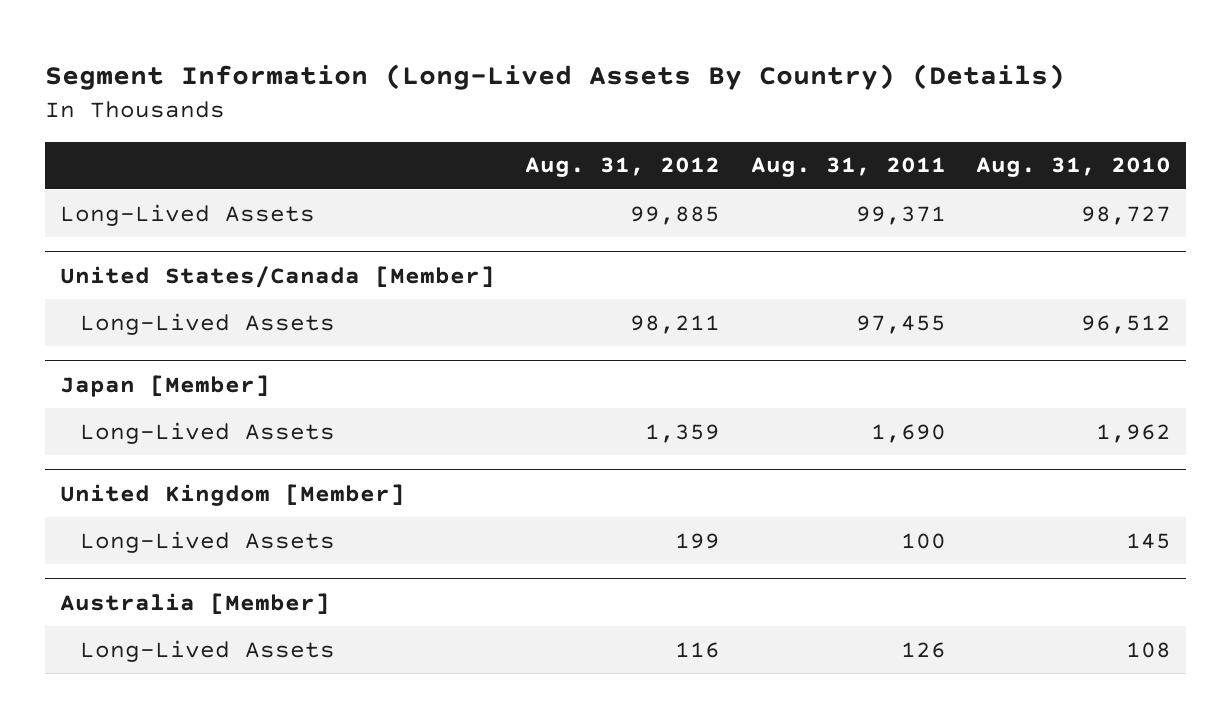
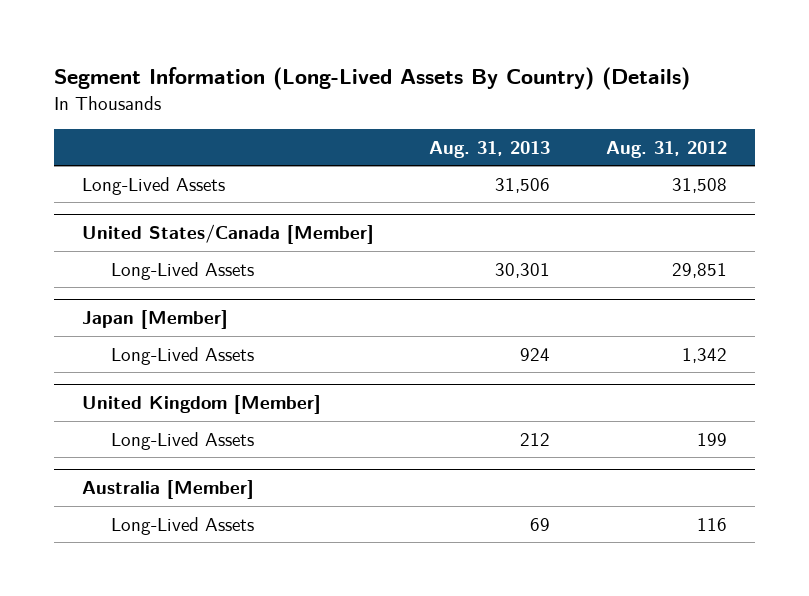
- | Aug. 31, 2012 | Aug. 31, 2011 | Aug. 31, 2010
+ | Aug. 31, 2013 | Aug. 31, 2012
- Long-Lived Assets | 99,885 | 99,371 | 98,727
+ Long-Lived Assets | 31,506 | 31,508
@ United States/Canada [Member]
- Long-Lived Assets | 98,211 | 97,455 | 96,512
+ Long-Lived Assets | 30,301 | 29,851
@ Japan [Member]
- Long-Lived Assets | 1,359 | 1,690 | 1,962
+ Long-Lived Assets | 924 | 1,342

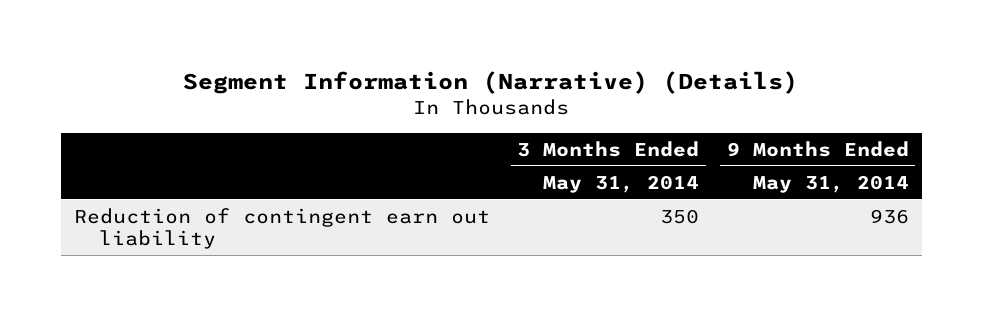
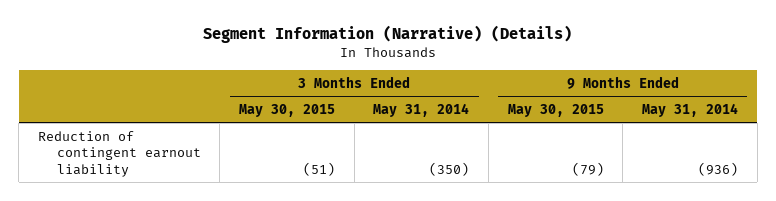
- | 3 Months Ended May 31, 2014 | 9 Months Ended May 31, 2014
+ | 3 Months Ended May 30, 2015 | 3 Months Ended May 31, 2014 | 9 Months Ended May 30, 2015 | 9 Months Ended May 31, 2014
- Reduction of contingent earn out liability | 350 | 936
+ Reduction of contingent earnout liability | (51) | (350) | (79) | (936)

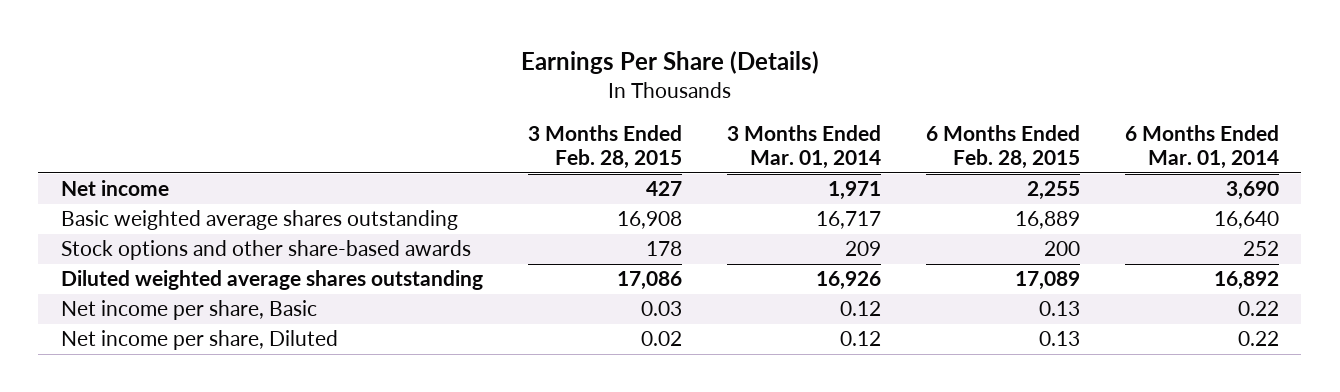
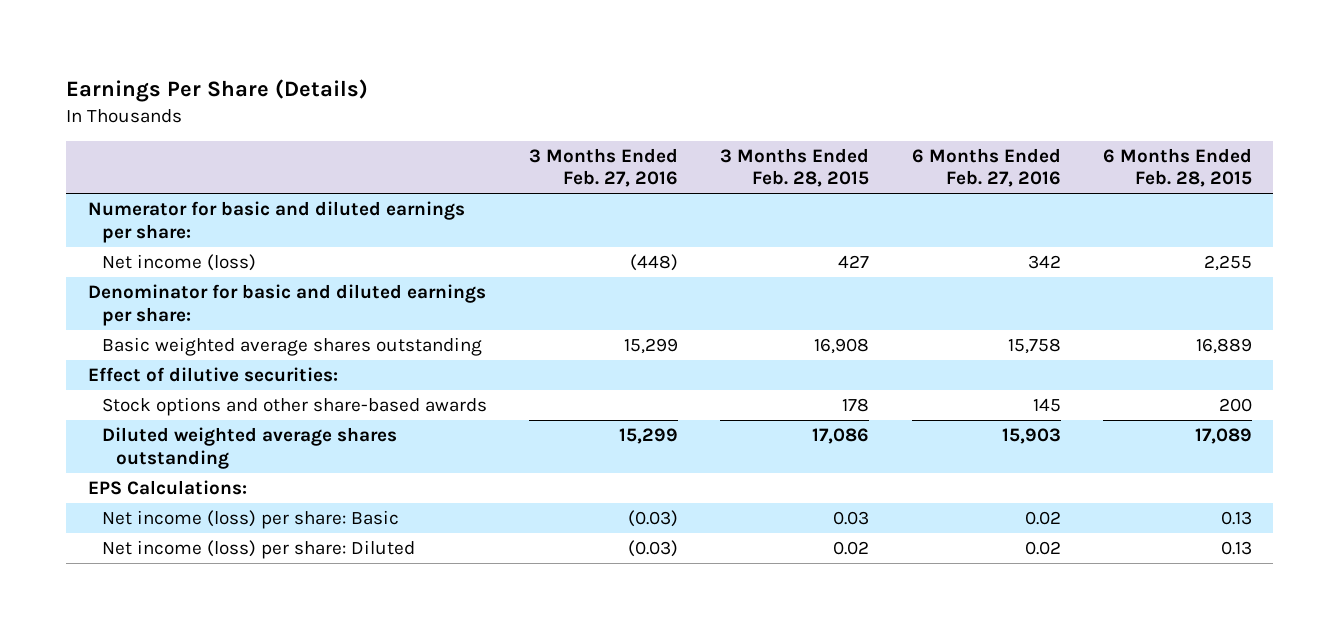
- | 3 Months Ended Feb. 28, 2015 | 3 Months Ended Mar. 01, 2014 | 6 Months Ended Feb. 28, 2015 | 6 Months Ended Mar. 01, 2014
+ | 3 Months Ended Feb. 27, 2016 | 3 Months Ended Feb. 28, 2015 | 6 Months Ended Feb. 27, 2016 | 6 Months Ended Feb. 28, 2015
- Net income | 427 | 1,971 | 2,255 | 3,690
+ Numerator for basic and diluted earnings per share:
+ Net income (loss) | (448) | 427 | 342 | 2,255
+ Denominator for basic and diluted earnings per share:
+ Effect of dilutive securities:
- Net income per share, Basic | 0.03 | 0.12 | 0.13 | 0.22
- Net income per share, Diluted | 0.02 | 0.12 | 0.13 | 0.22
+ EPS Calculations:
+ Net income (loss) per share: Basic | (0.03) | 0.03 | 0.02 | 0.13
+ Net income (loss) per share: Diluted | (0.03) | 0.02 | 0.02 | 0.13

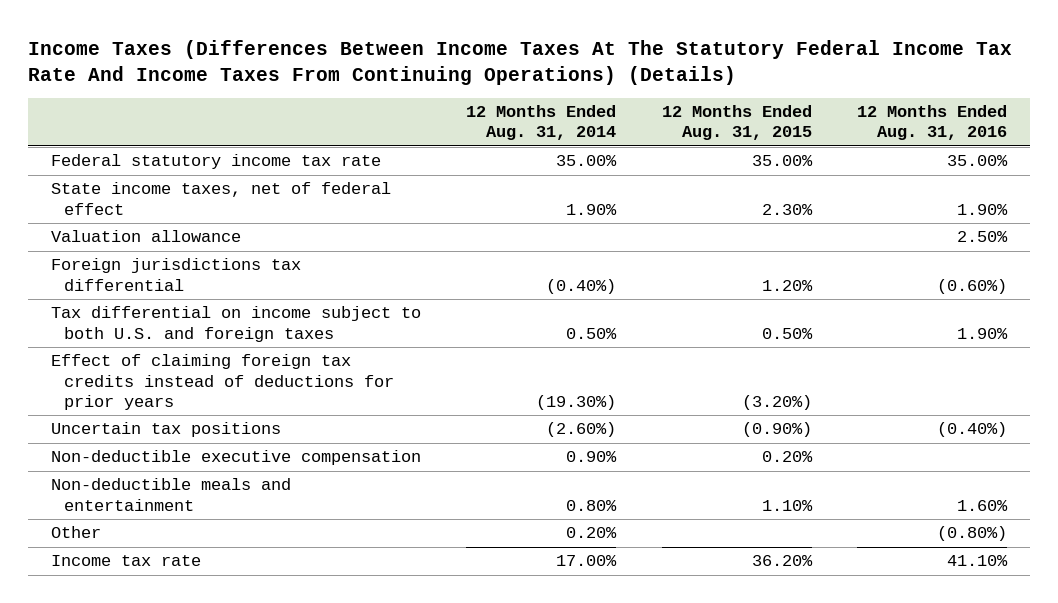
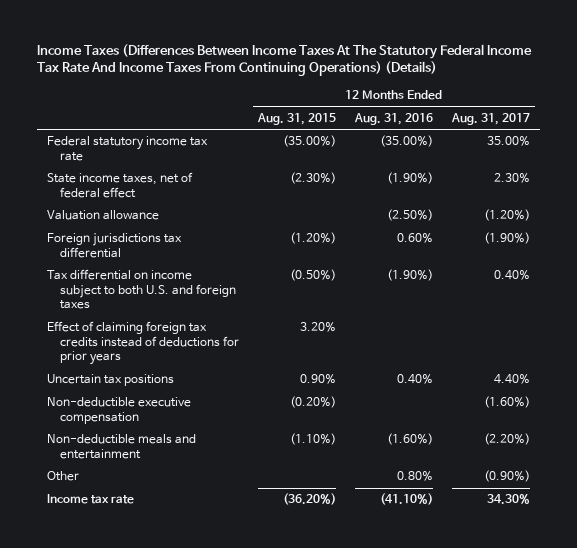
- | 12 Months Ended Aug. 31, 2014 | 12 Months Ended Aug. 31, 2015 | 12 Months Ended Aug. 31, 2016
+ | 12 Months Ended Aug. 31, 2015 | 12 Months Ended Aug. 31, 2016 | 12 Months Ended Aug. 31, 2017
- Federal statutory income tax rate | 35.00% | 35.00% | 35.00%
- State income taxes, net of federal effect | 1.90% | 2.30% | 1.90%
- Valuation allowance | | | 2.50%
- Foreign jurisdictions tax differential | (0.40%) | 1.20% | (0.60%)
- Tax differential on income subject to both U.S. and foreign taxes | 0.50% | 0.50% | 1.90%
- Effect of claiming foreign tax credits instead of deductions for prior years | (19.30%) | (3.20%) |
- Uncertain tax positions | (2.60%) | (0.90%) | (0.40%)
- Non-deductible executive compensation | 0.90% | 0.20% |
- Non-deductible meals and entertainment | 0.80% | 1.10% | 1.60%
- Other | 0.20% | | (0.80%)
- Income tax rate | 17.00% | 36.20% | 41.10%
+ Federal statutory income tax rate | (35.00%) | (35.00%) | 35.00%
+ State income taxes, net of federal effect | (2.30%) | (1.90%) | 2.30%
+ Valuation allowance | | (2.50%) | (1.20%)
+ Foreign jurisdictions tax differential | (1.20%) | 0.60% | (1.90%)
+ Tax differential on income subject to both U.S. and foreign taxes | (0.50%) | (1.90%) | 0.40%
+ Effect of claiming foreign tax credits instead of deductions for prior years | 3.20% | |
+ Uncertain tax positions | 0.90% | 0.40% | 4.40%
+ Non-deductible executive compensation | (0.20%) | | (1.60%)
+ Non-deductible meals and entertainment | (1.10%) | (1.60%) | (2.20%)
+ Other | | 0.80% | (0.90%)
+ Income tax rate | (36.20%) | (41.10%) | 34.30%

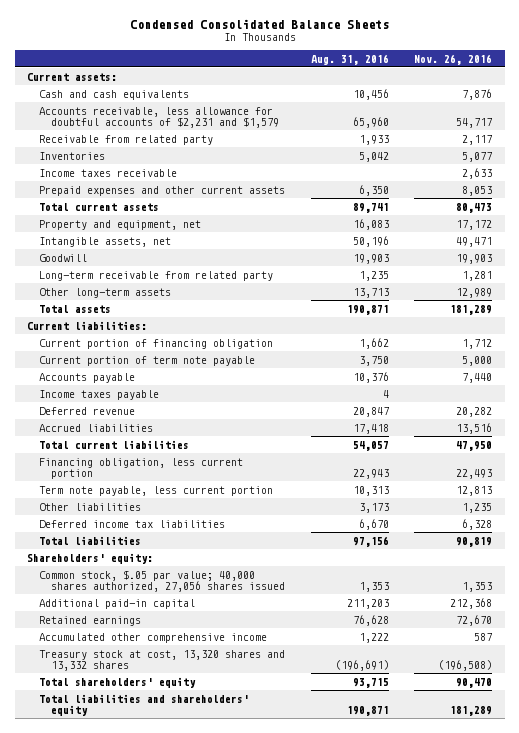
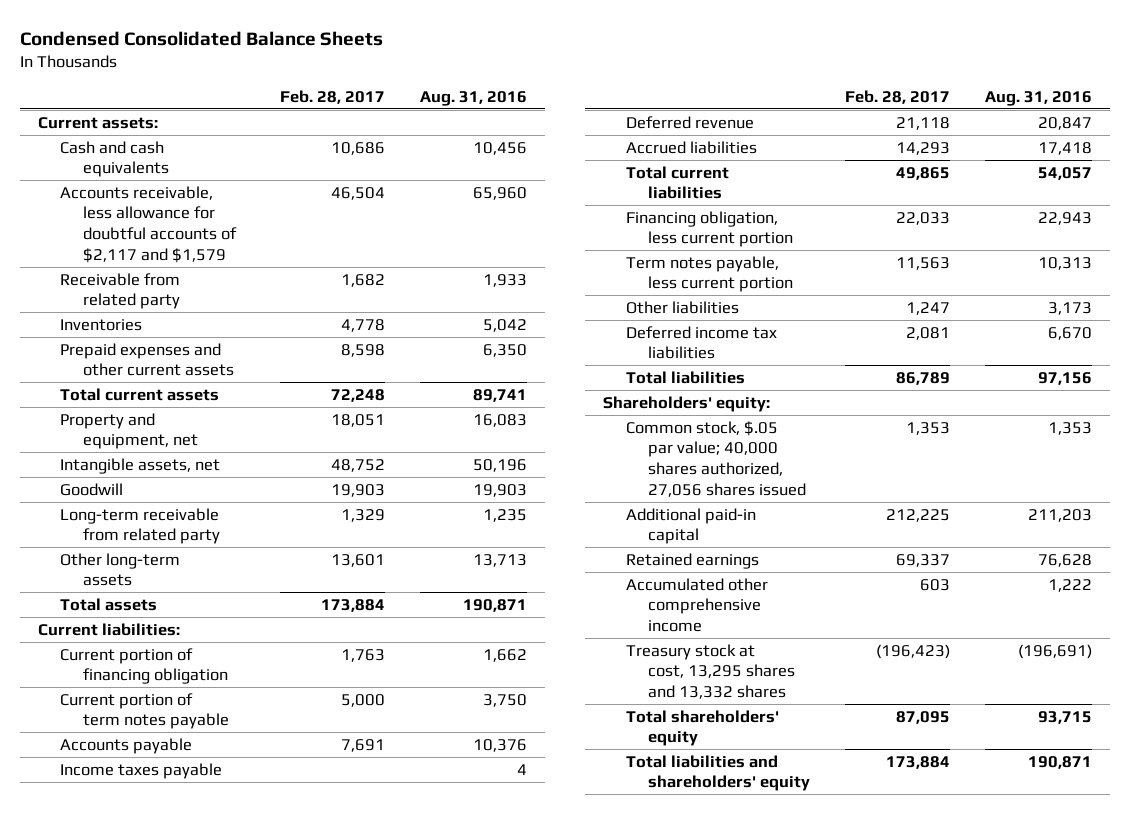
- | Aug. 31, 2016 | Nov. 26, 2016
+ | Feb. 28, 2017 | Aug. 31, 2016
- Accounts receivable, less allowance for doubtful accounts of $2,231 and $1,579 | 65,960 | 54,717
+ Accounts receivable, less allowance for doubtful accounts of $2,117 and $1,579 | 46,504 | 65,960
- Income taxes receivable | | 2,633
- Current portion of term note payable | 3,750 | 5,000
+ Current portion of term notes payable | 5,000 | 3,750
- Term note payable, less current portion | 10,313 | 12,813
+ Term notes payable, less current portion | 11,563 | 10,313
- Treasury stock at cost, 13,320 shares and 13,332 shares | (196,691) | (196,508)
+ Treasury stock at cost, 13,295 shares and 13,332 shares | (196,423) | (196,691)

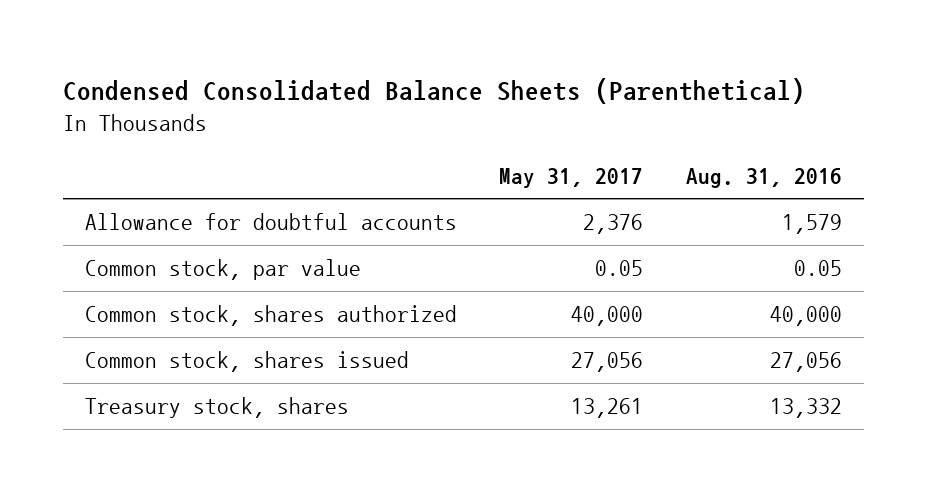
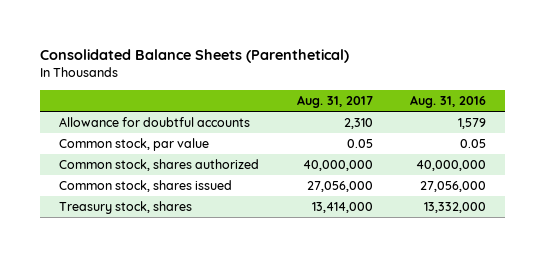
- Condensed Consolidated Balance Sheets (Parenthetical)
+ Consolidated Balance Sheets (Parenthetical)
- | May 31, 2017 | Aug. 31, 2016
+ | Aug. 31, 2017 | Aug. 31, 2016
- Common stock, shares authorized | 40,000 | 40,000
- Common stock, shares issued | 27,056 | 27,056
- Treasury stock, shares | 13,261 | 13,332
+ Common stock, shares authorized | 40,000,000 | 40,000,000
+ Common stock, shares issued | 27,056,000 | 27,056,000
+ Treasury stock, shares | 13,414,000 | 13,332,000

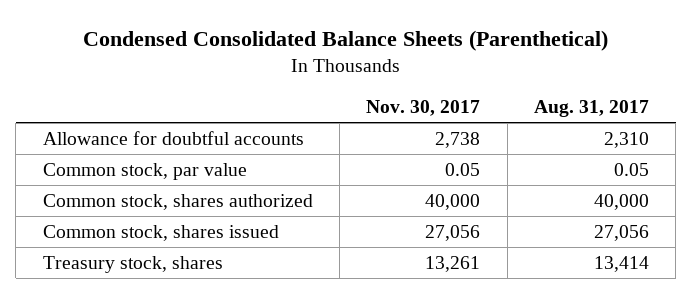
- Consolidated Balance Sheets (Parenthetical)
+ Condensed Consolidated Balance Sheets (Parenthetical)
- | Aug. 31, 2017 | Aug. 31, 2016
+ | Nov. 30, 2017 | Aug. 31, 2017
- Common stock, shares authorized | 40,000,000 | 40,000,000
- Common stock, shares issued | 27,056,000 | 27,056,000
- Treasury stock, shares | 13,414,000 | 13,332,000
+ Common stock, shares authorized | 40,000 | 40,000
+ Common stock, shares issued | 27,056 | 27,056
+ Treasury stock, shares | 13,261 | 13,414

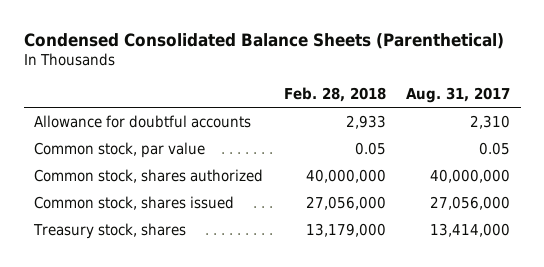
- | Nov. 30, 2017 | Aug. 31, 2017
+ | Feb. 28, 2018 | Aug. 31, 2017
- Common stock, shares authorized | 40,000 | 40,000
- Common stock, shares issued | 27,056 | 27,056
- Treasury stock, shares | 13,261 | 13,414
+ Common stock, shares authorized | 40,000,000 | 40,000,000
+ Common stock, shares issued | 27,056,000 | 27,056,000
+ Treasury stock, shares | 13,179,000 | 13,414,000

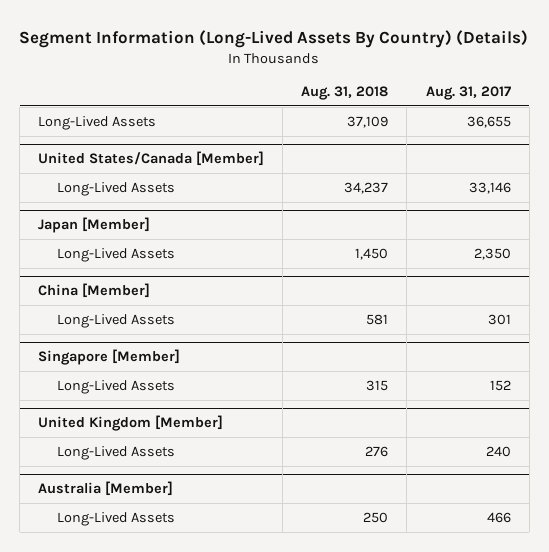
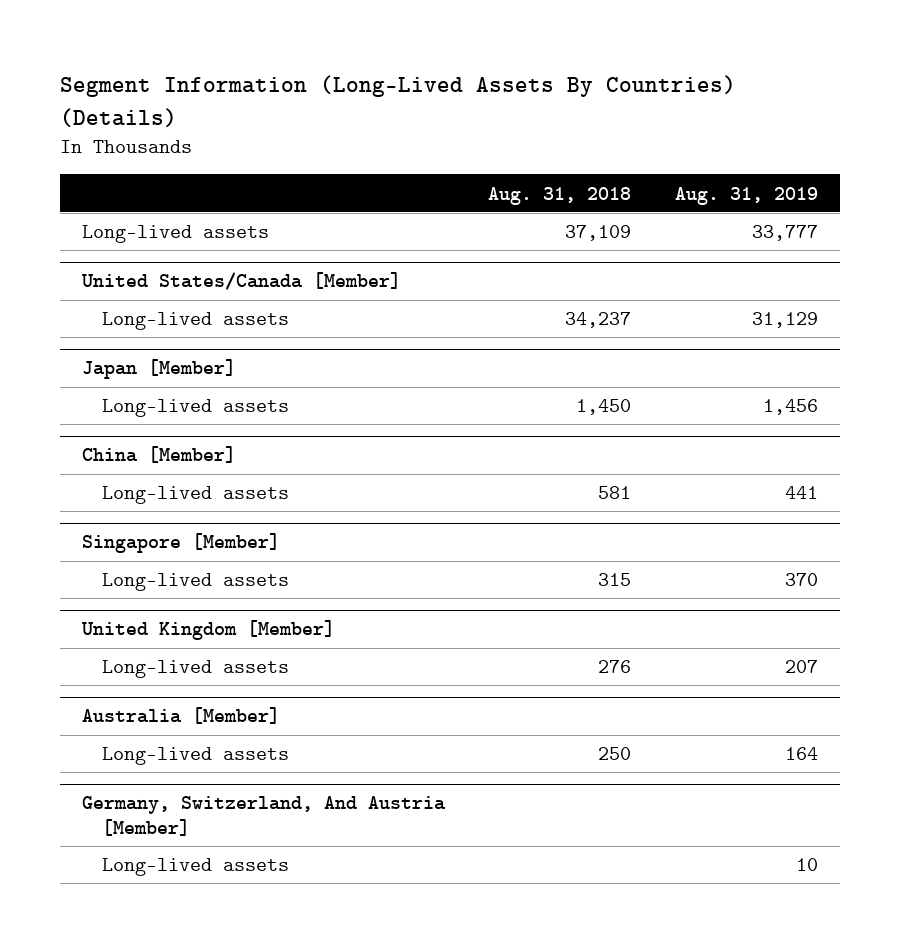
- Segment Information (Long-Lived Assets By Country) (Details)
+ Segment Information (Long-Lived Assets By Countries) (Details)
- | Aug. 31, 2018 | Aug. 31, 2017
+ | Aug. 31, 2018 | Aug. 31, 2019
- Long-Lived Assets | 37,109 | 36,655
+ Long-lived assets | 37,109 | 33,777
@ United States/Canada [Member]
- Long-Lived Assets | 34,237 | 33,146
+ Long-lived assets | 34,237 | 31,129
@ Japan [Member]
- Long-Lived Assets | 1,450 | 2,350
+ Long-lived assets | 1,450 | 1,456
@ China [Member]
- Long-Lived Assets | 581 | 301
+ Long-lived assets | 581 | 441
@ Singapore [Member]
- Long-Lived Assets | 315 | 152
+ Long-lived assets | 315 | 370
@ United Kingdom [Member]
- Long-Lived Assets | 276 | 240
+ Long-lived assets | 276 | 207
@ Australia [Member]
- Long-Lived Assets | 250 | 466
+ Long-lived assets | 250 | 164
+ Germany, Switzerland, And Austria [Member]
+ Long-lived assets | | 10

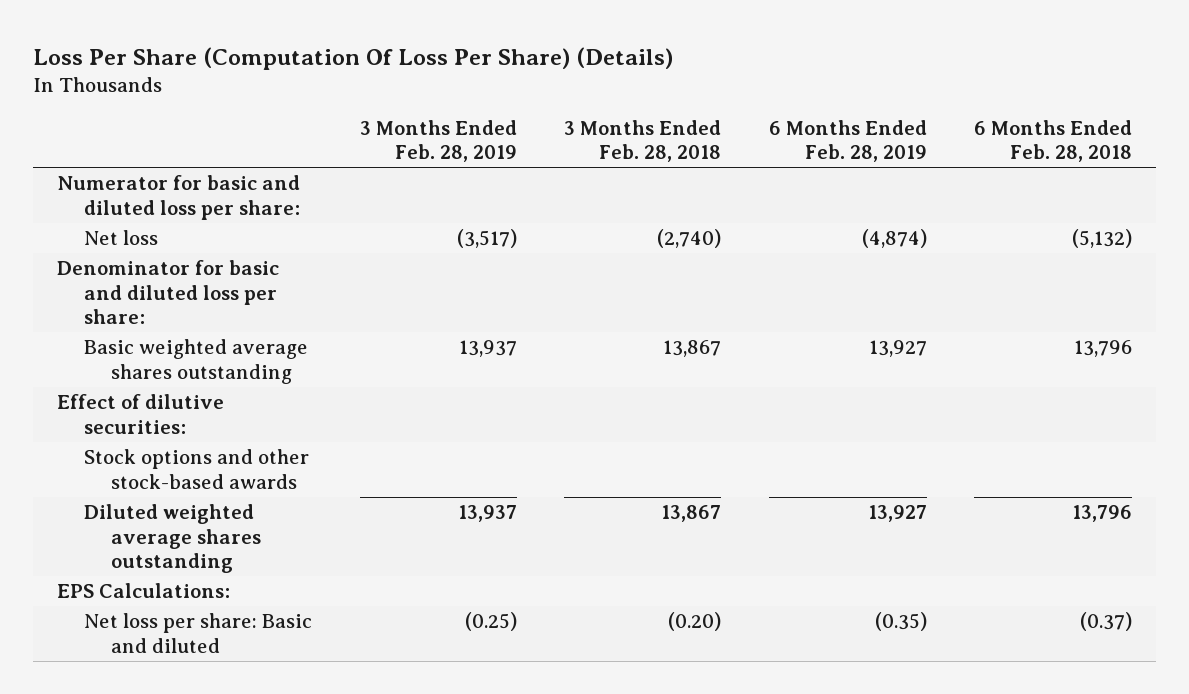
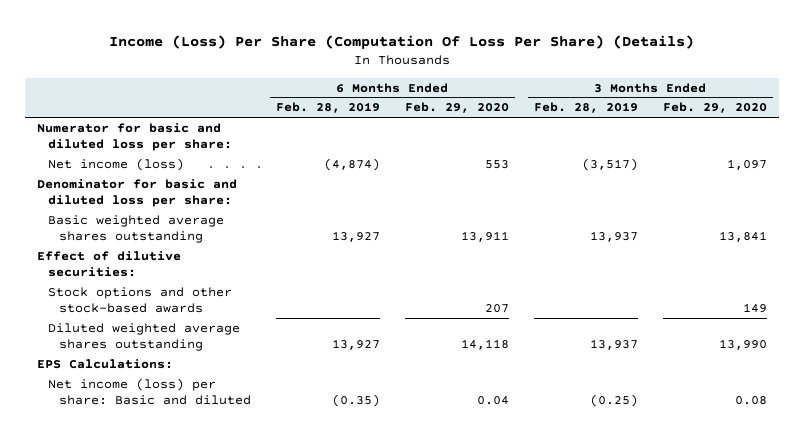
- Loss Per Share (Computation Of Loss Per Share) (Details)
+ Income (Loss) Per Share (Computation Of Loss Per Share) (Details)
- | 3 Months Ended Feb. 28, 2019 | 3 Months Ended Feb. 28, 2018 | 6 Months Ended Feb. 28, 2019 | 6 Months Ended Feb. 28, 2018
+ | 6 Months Ended Feb. 28, 2019 | 6 Months Ended Feb. 29, 2020 | 3 Months Ended Feb. 28, 2019 | 3 Months Ended Feb. 29, 2020
- Net loss | (3,517) | (2,740) | (4,874) | (5,132)
+ Net income (loss) | (4,874) | 553 | (3,517) | 1,097
- Net loss per share: Basic and diluted | (0.25) | (0.20) | (0.35) | (0.37)
+ Net income (loss) per share: Basic and diluted | (0.35) | 0.04 | (0.25) | 0.08

